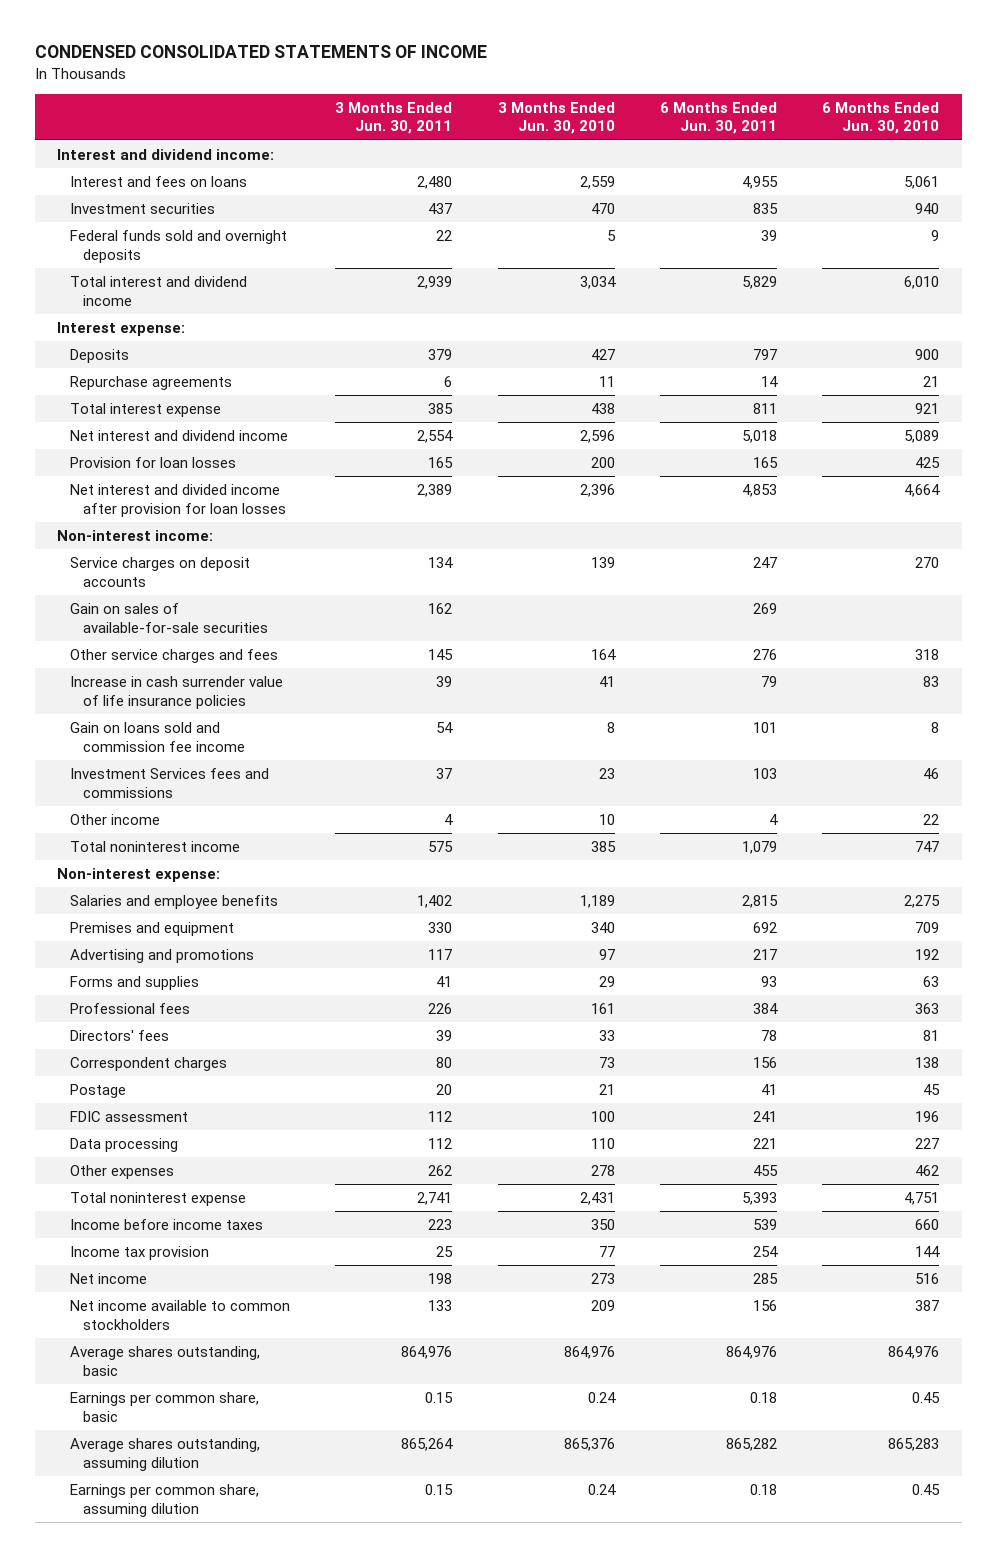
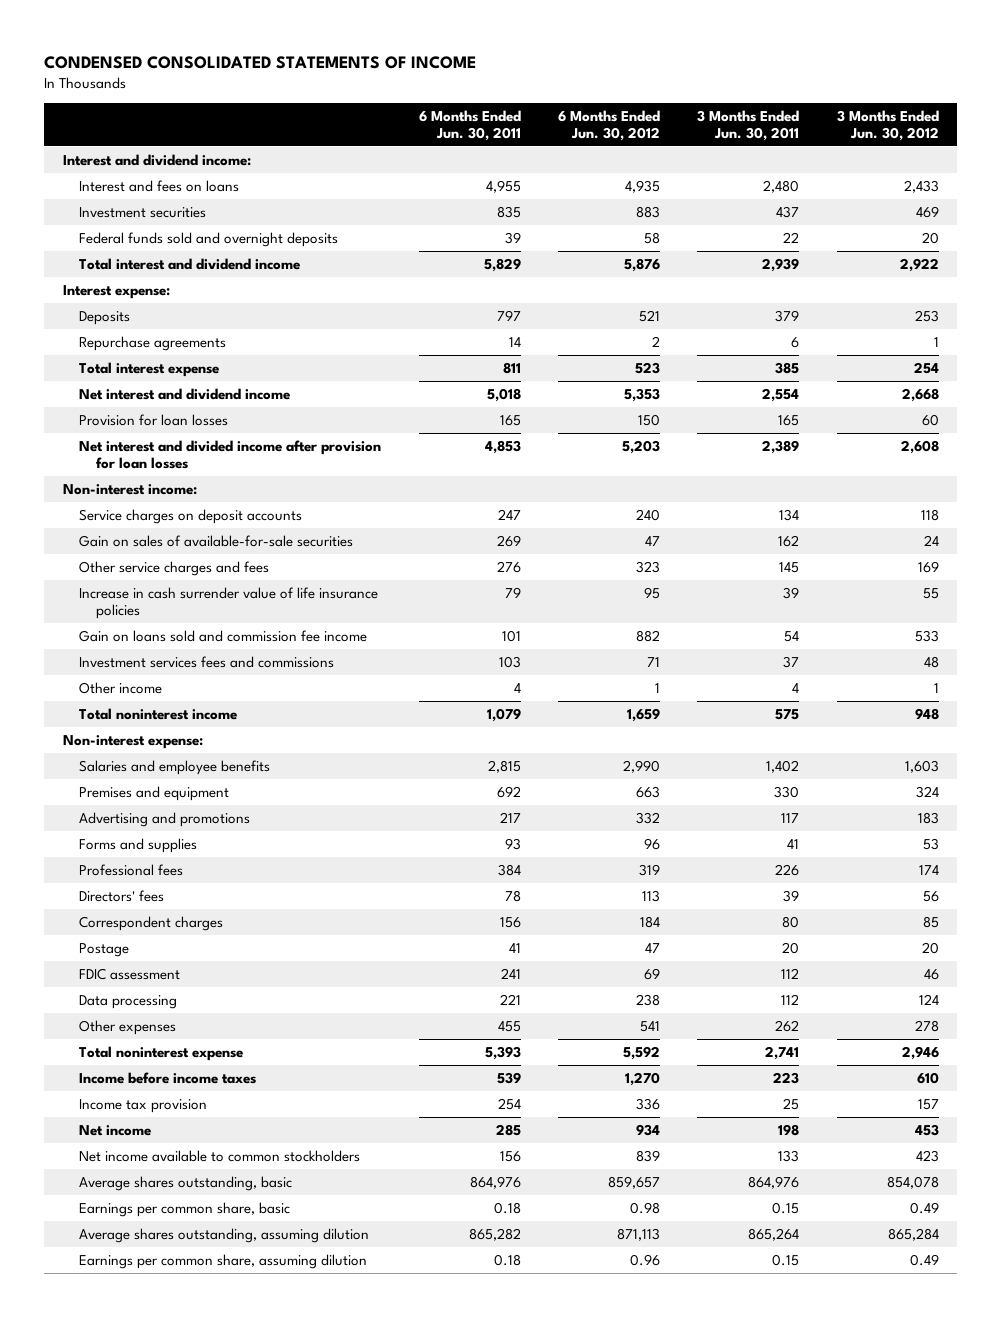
- | 3 Months Ended Jun. 30, 2011 | 3 Months Ended Jun. 30, 2010 | 6 Months Ended Jun. 30, 2011 | 6 Months Ended Jun. 30, 2010
+ | 6 Months Ended Jun. 30, 2011 | 6 Months Ended Jun. 30, 2012 | 3 Months Ended Jun. 30, 2011 | 3 Months Ended Jun. 30, 2012
- Investment Services fees and commissions | 37 | 23 | 103 | 46
+ Investment services fees and commissions | 103 | 71 | 37 | 48

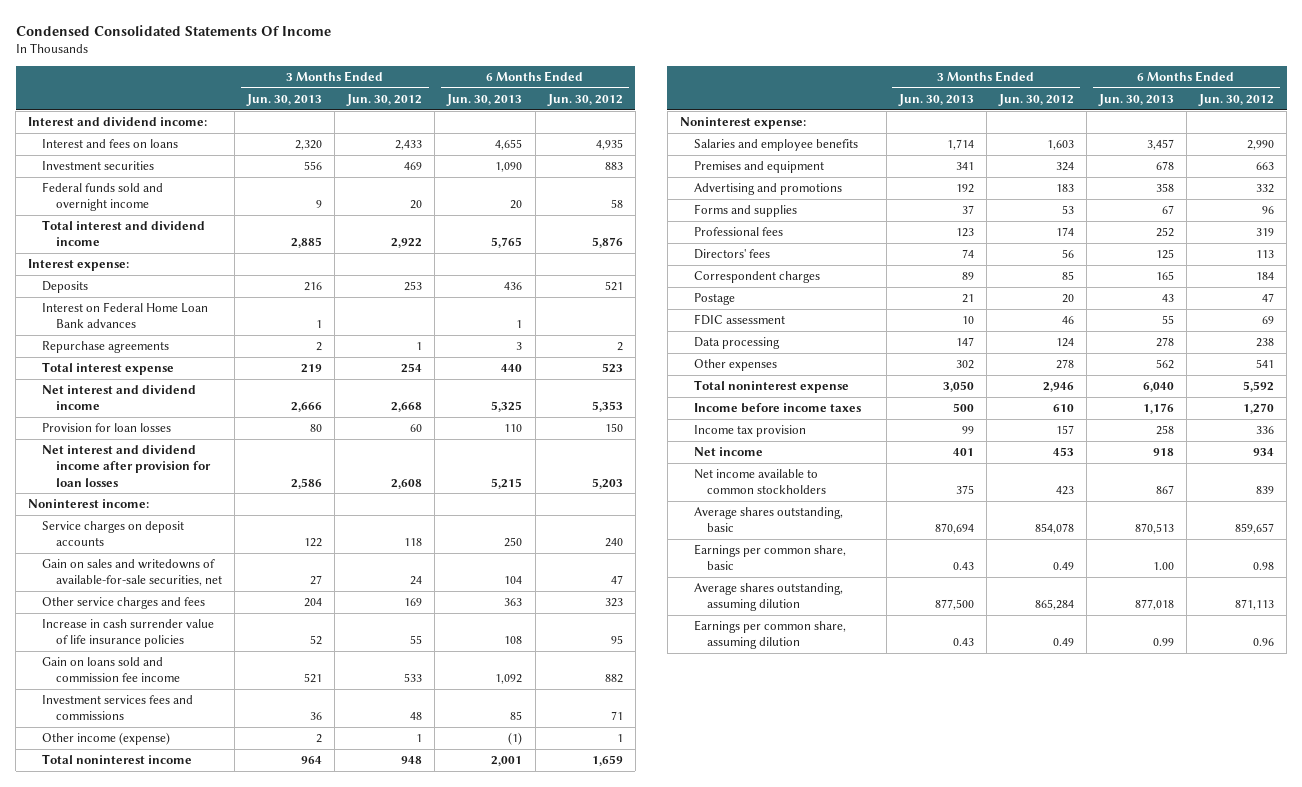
- CONDENSED CONSOLIDATED STATEMENTS OF INCOME
+ Condensed Consolidated Statements Of Income
- | 6 Months Ended Jun. 30, 2011 | 6 Months Ended Jun. 30, 2012 | 3 Months Ended Jun. 30, 2011 | 3 Months Ended Jun. 30, 2012
+ | 3 Months Ended Jun. 30, 2013 | 3 Months Ended Jun. 30, 2012 | 6 Months Ended Jun. 30, 2013 | 6 Months Ended Jun. 30, 2012
- Federal funds sold and overnight deposits | 39 | 58 | 22 | 20
+ Federal funds sold and overnight income | 9 | 20 | 20 | 58
+ Interest on Federal Home Loan Bank advances | 1 | | 1 |
- Net interest and divided income after provision for loan losses | 4,853 | 5,203 | 2,389 | 2,608
- Non-interest income:
+ Net interest and dividend income after provision for loan losses | 2,586 | 2,608 | 5,215 | 5,203
+ Noninterest income:
- Gain on sales of available-for-sale securities | 269 | 47 | 162 | 24
+ Gain on sales and writedowns of available-for-sale securities, net | 27 | 24 | 104 | 47
- Other income | 4 | 1 | 4 | 1
+ Other income (expense) | 2 | 1 | (1) | 1
- Non-interest expense:
+ Noninterest expense:

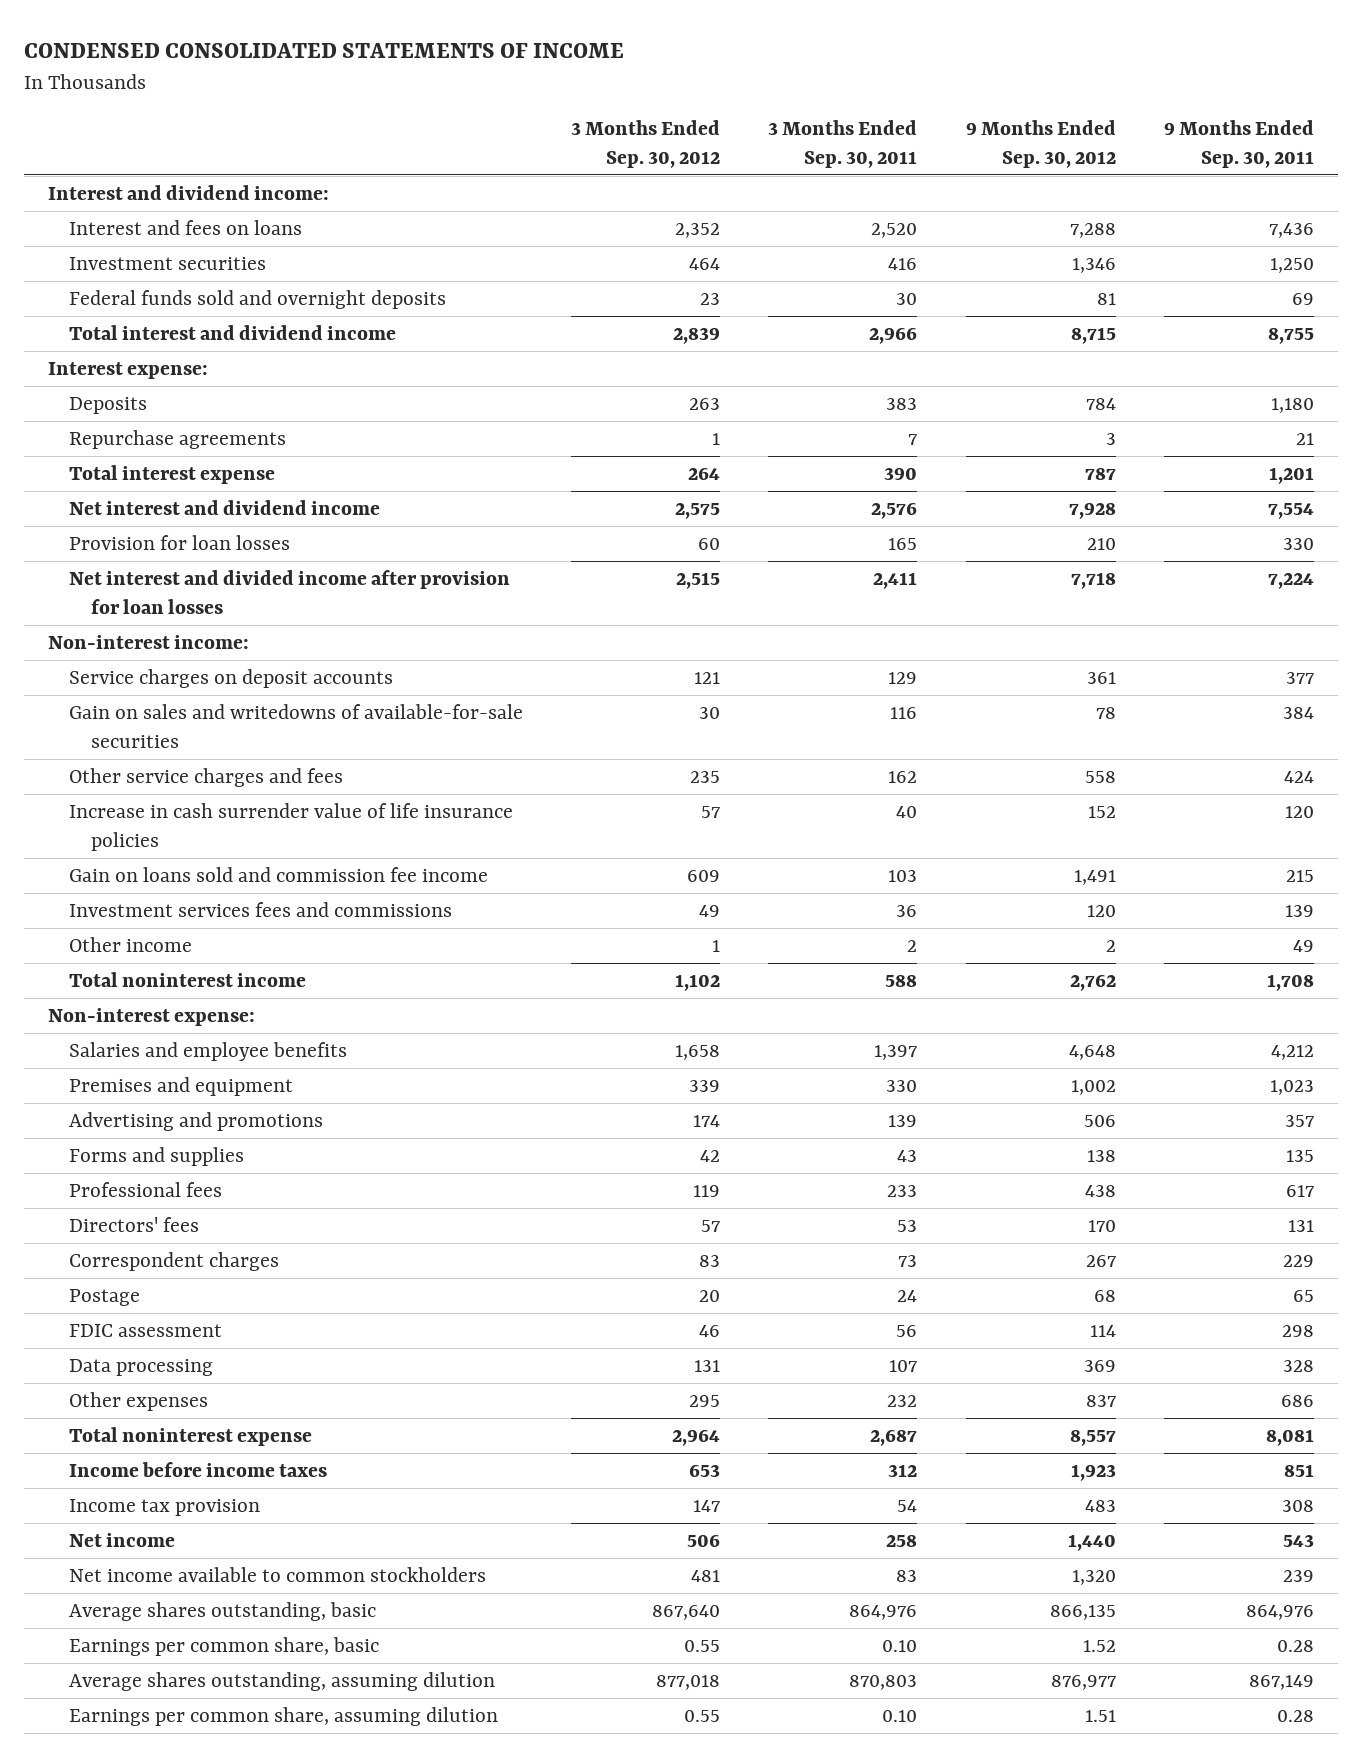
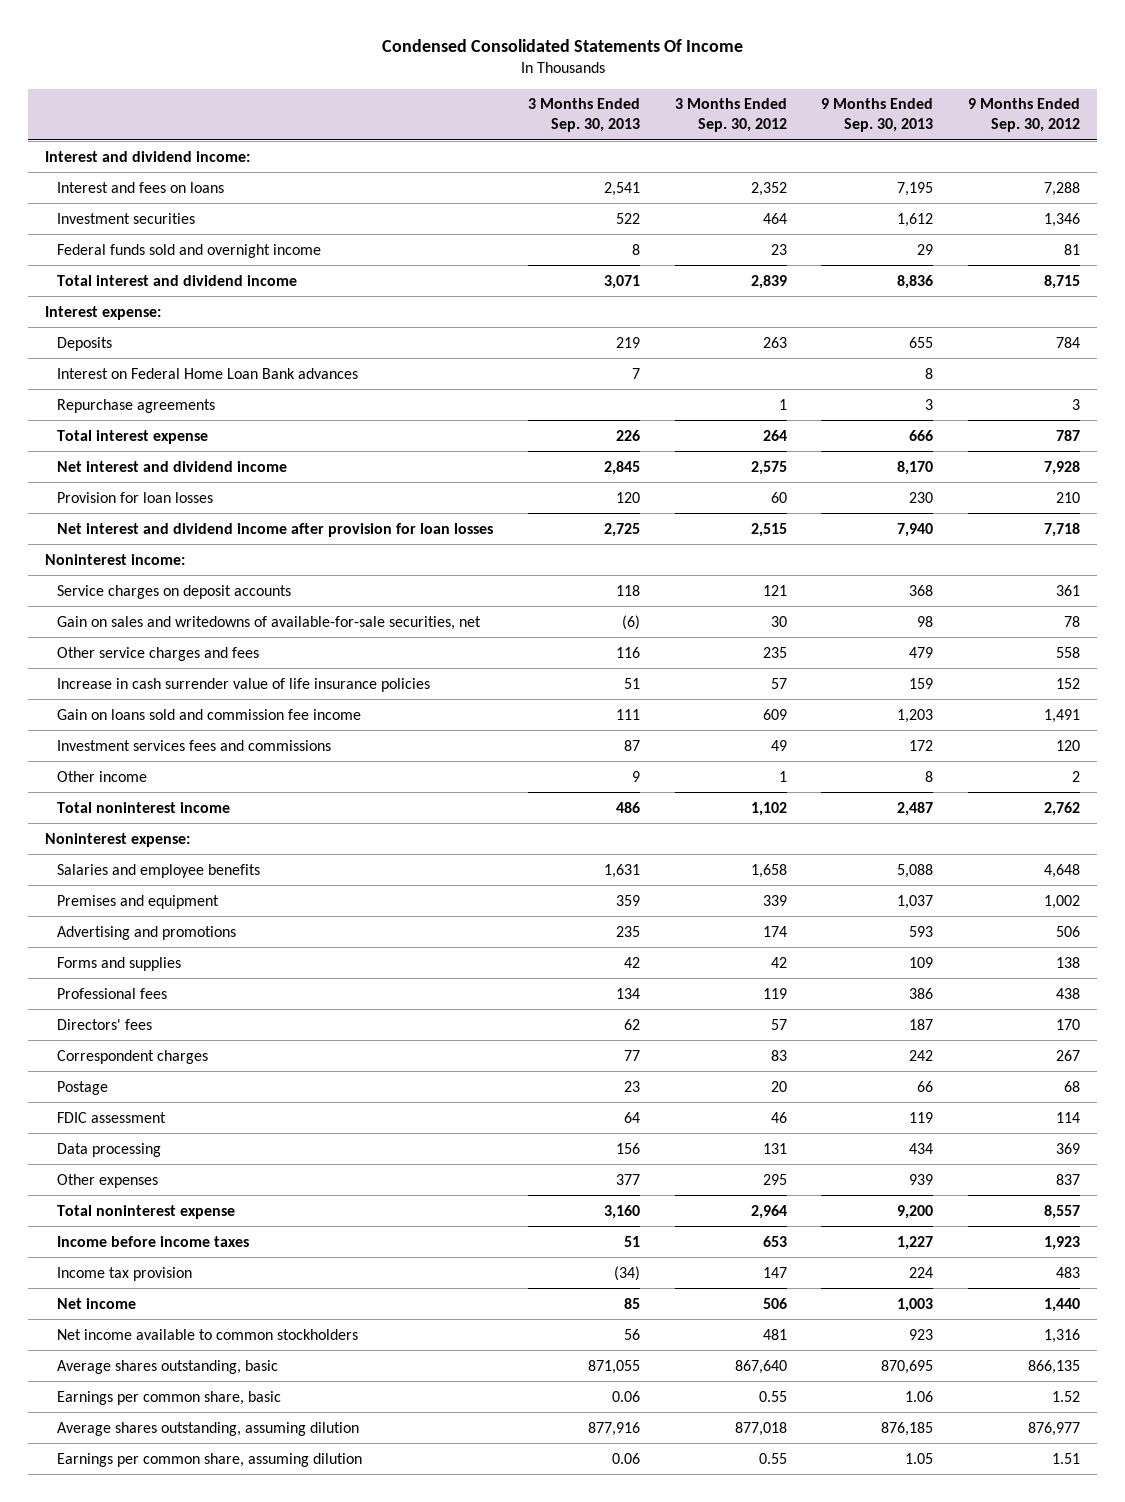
- CONDENSED CONSOLIDATED STATEMENTS OF INCOME
+ Condensed Consolidated Statements Of Income
- | 3 Months Ended Sep. 30, 2012 | 3 Months Ended Sep. 30, 2011 | 9 Months Ended Sep. 30, 2012 | 9 Months Ended Sep. 30, 2011
+ | 3 Months Ended Sep. 30, 2013 | 3 Months Ended Sep. 30, 2012 | 9 Months Ended Sep. 30, 2013 | 9 Months Ended Sep. 30, 2012
- Federal funds sold and overnight deposits | 23 | 30 | 81 | 69
+ Federal funds sold and overnight income | 8 | 23 | 29 | 81
+ Interest on Federal Home Loan Bank advances | 7 | | 8 |
- Net interest and divided income after provision for loan losses | 2,515 | 2,411 | 7,718 | 7,224
- Non-interest income:
+ Net interest and dividend income after provision for loan losses | 2,725 | 2,515 | 7,940 | 7,718
+ Noninterest income:
- Gain on sales and writedowns of available-for-sale securities | 30 | 116 | 78 | 384
+ Gain on sales and writedowns of available-for-sale securities, net | (6) | 30 | 98 | 78
- Non-interest expense:
+ Noninterest expense:
- Net income available to common stockholders | 481 | 83 | 1,320 | 239
+ Net income available to common stockholders | 56 | 481 | 923 | 1,316

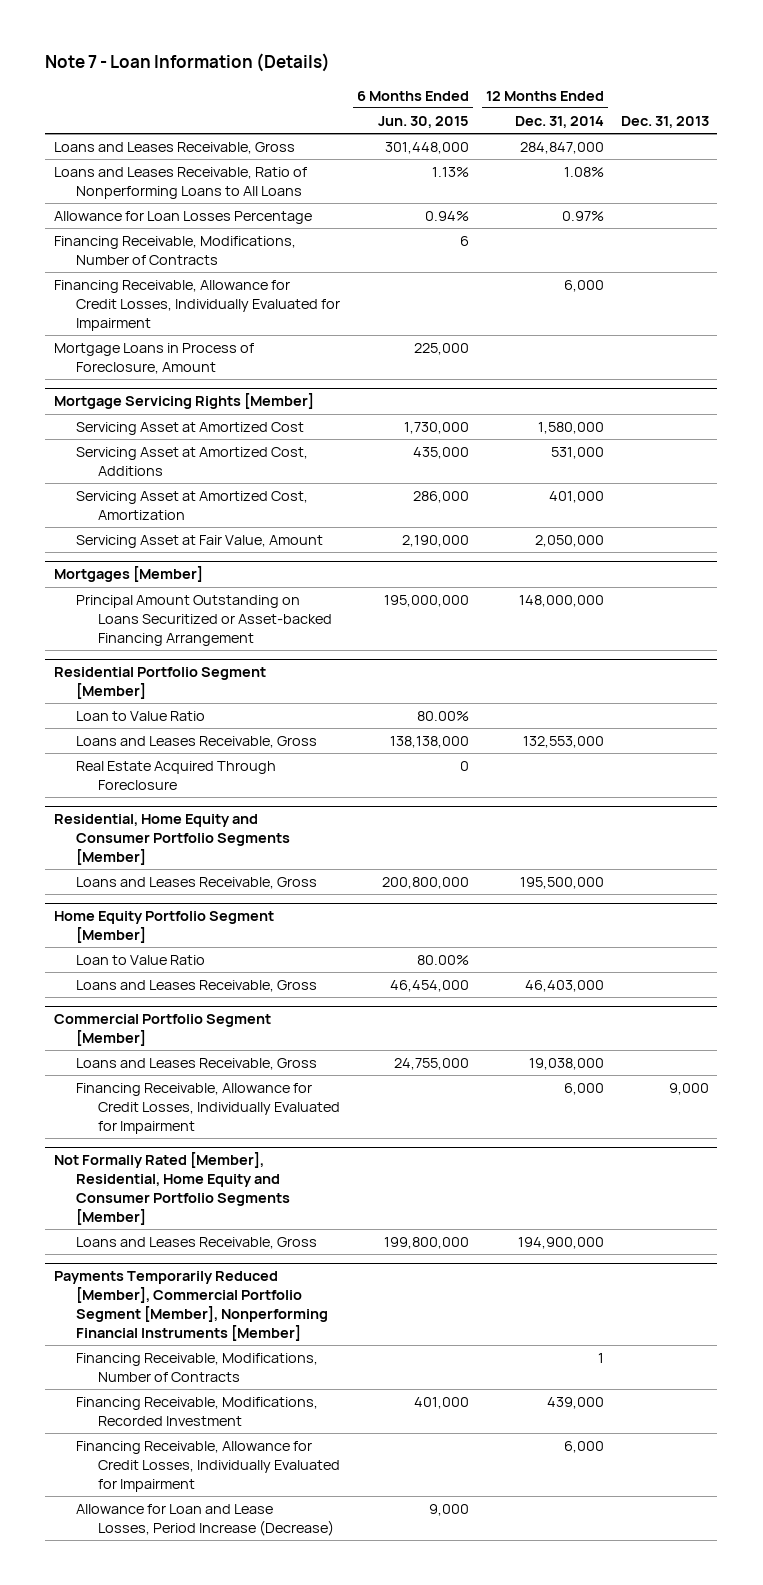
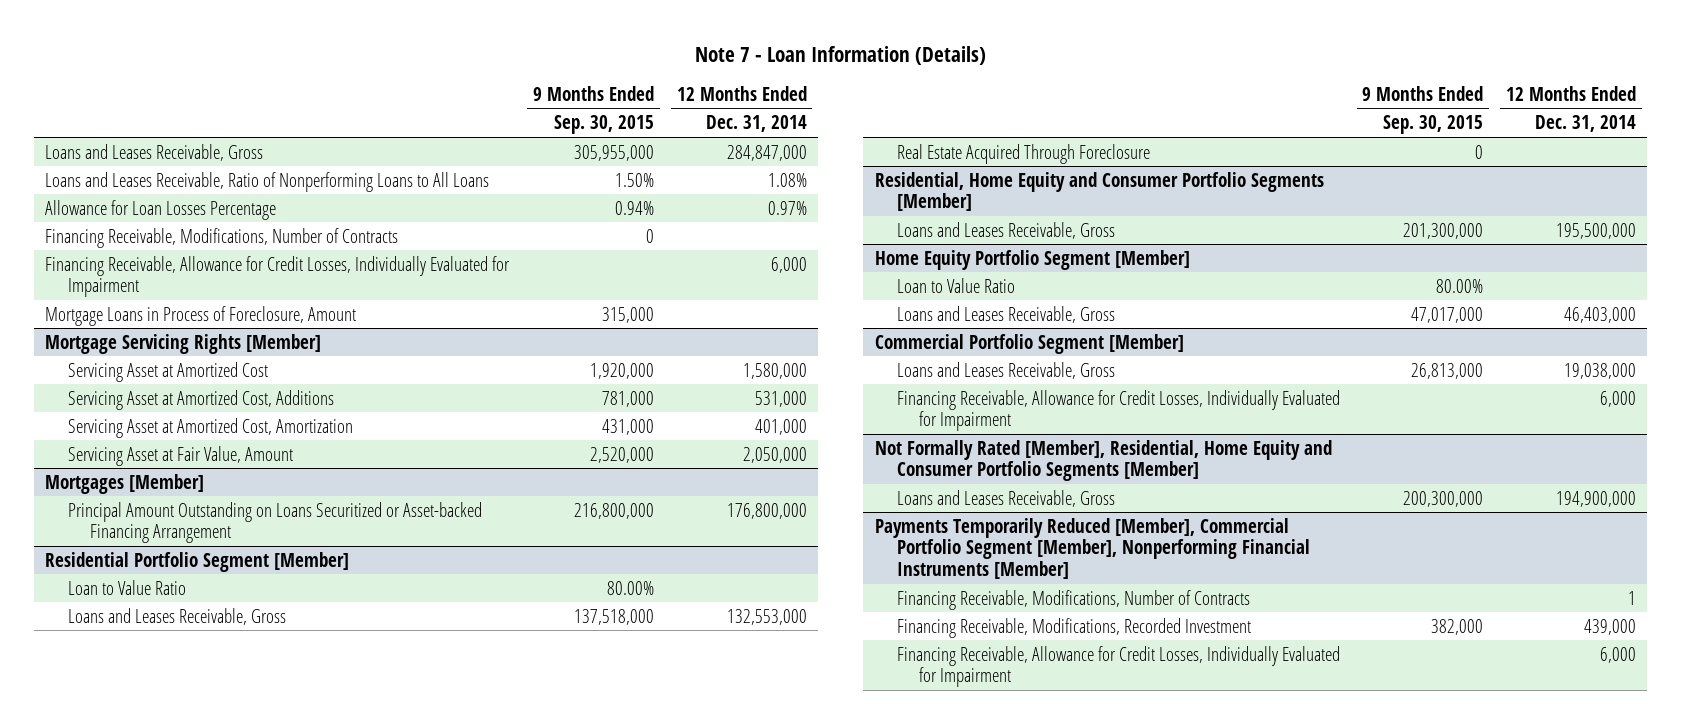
- | 6 Months Ended Jun. 30, 2015 | 12 Months Ended Dec. 31, 2014 | Dec. 31, 2013
+ | 9 Months Ended Sep. 30, 2015 | 12 Months Ended Dec. 31, 2014
@ Mortgages [Member]
- Principal Amount Outstanding on Loans Securitized or Asset-backed Financing Arrangement | 195,000,000 | 148,000,000 |
+ Principal Amount Outstanding on Loans Securitized or Asset-backed Financing Arrangement | 216,800,000 | 176,800,000
@ Payments Temporarily Reduced [Member], Commercial Portfolio Segment [Member], Nonperforming Financial Instruments [Member]
- Allowance for Loan and Lease Losses, Period Increase (Decrease) | 9,000 | |

